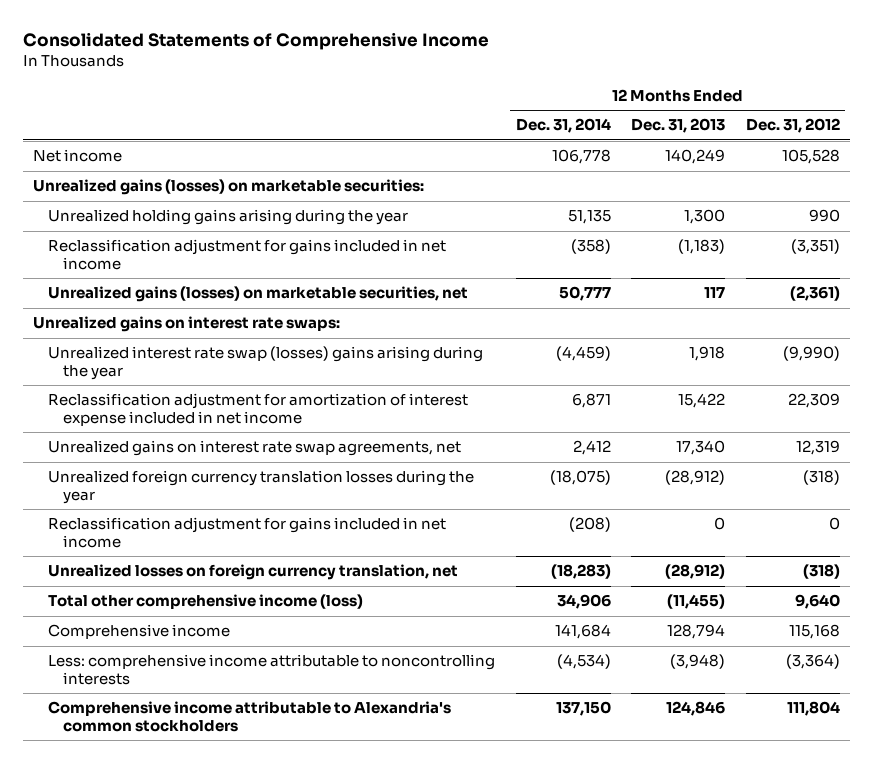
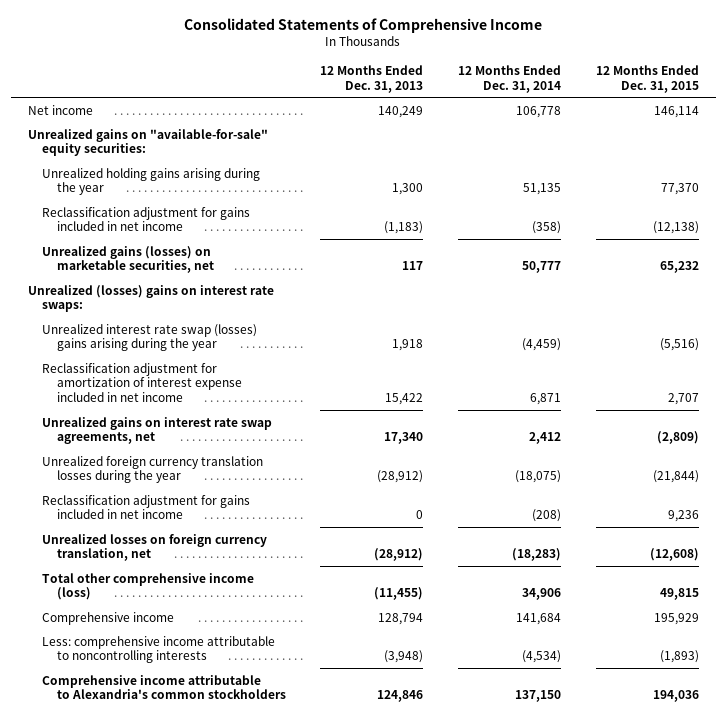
- | 12 Months Ended Dec. 31, 2014 | 12 Months Ended Dec. 31, 2013 | 12 Months Ended Dec. 31, 2012
+ | 12 Months Ended Dec. 31, 2013 | 12 Months Ended Dec. 31, 2014 | 12 Months Ended Dec. 31, 2015
- Unrealized gains (losses) on marketable securities:
+ Unrealized gains on "available-for-sale" equity securities:
- Unrealized gains on interest rate swaps:
+ Unrealized (losses) gains on interest rate swaps:

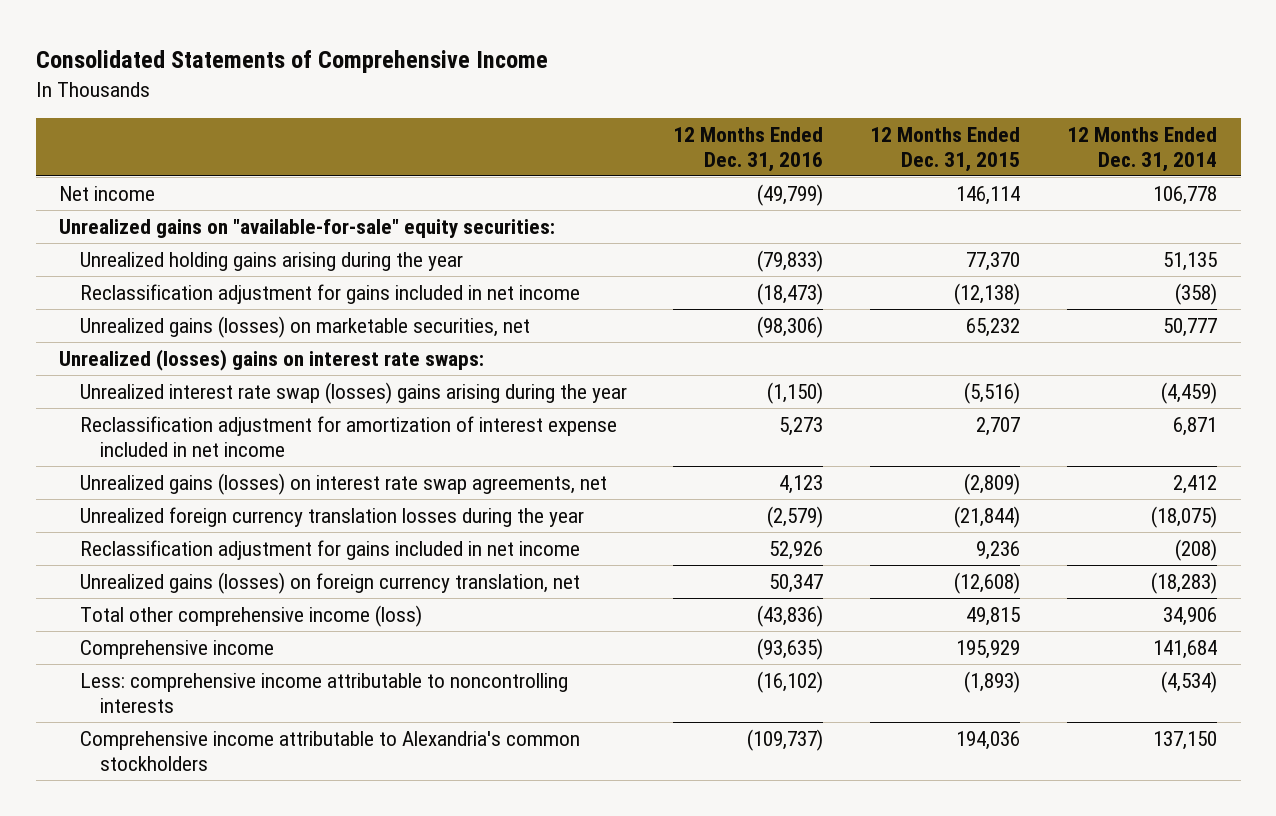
- | 12 Months Ended Dec. 31, 2013 | 12 Months Ended Dec. 31, 2014 | 12 Months Ended Dec. 31, 2015
+ | 12 Months Ended Dec. 31, 2016 | 12 Months Ended Dec. 31, 2015 | 12 Months Ended Dec. 31, 2014
- Unrealized gains on interest rate swap agreements, net | 17,340 | 2,412 | (2,809)
+ Unrealized gains (losses) on interest rate swap agreements, net | 4,123 | (2,809) | 2,412
- Unrealized losses on foreign currency translation, net | (28,912) | (18,283) | (12,608)
+ Unrealized gains (losses) on foreign currency translation, net | 50,347 | (12,608) | (18,283)

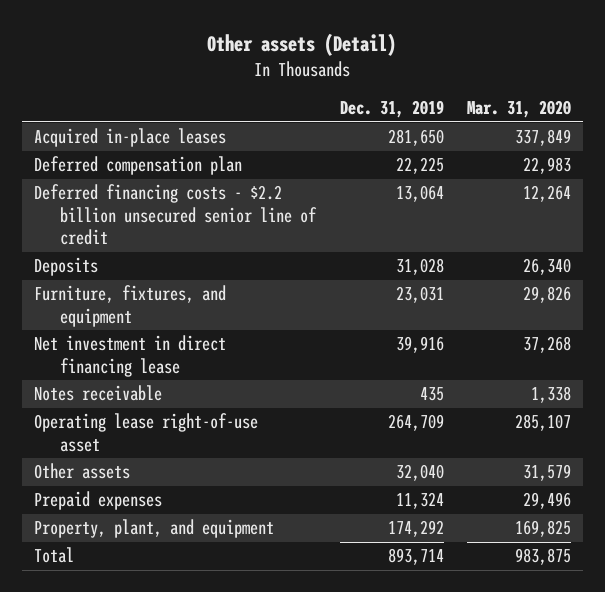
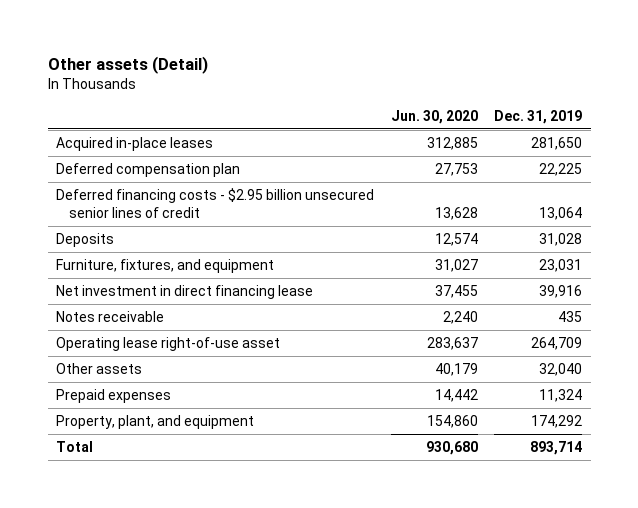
- | Dec. 31, 2019 | Mar. 31, 2020
+ | Jun. 30, 2020 | Dec. 31, 2019
- Deferred financing costs - $2.2 billion unsecured senior line of credit | 13,064 | 12,264
+ Deferred financing costs - $2.95 billion unsecured senior lines of credit | 13,628 | 13,064

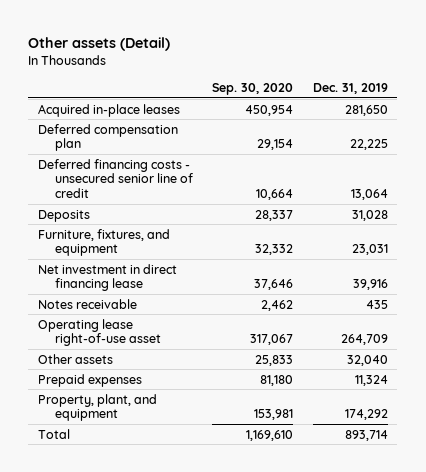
- | Jun. 30, 2020 | Dec. 31, 2019
+ | Sep. 30, 2020 | Dec. 31, 2019
- Deferred financing costs - $2.95 billion unsecured senior lines of credit | 13,628 | 13,064
+ Deferred financing costs - unsecured senior line of credit | 10,664 | 13,064

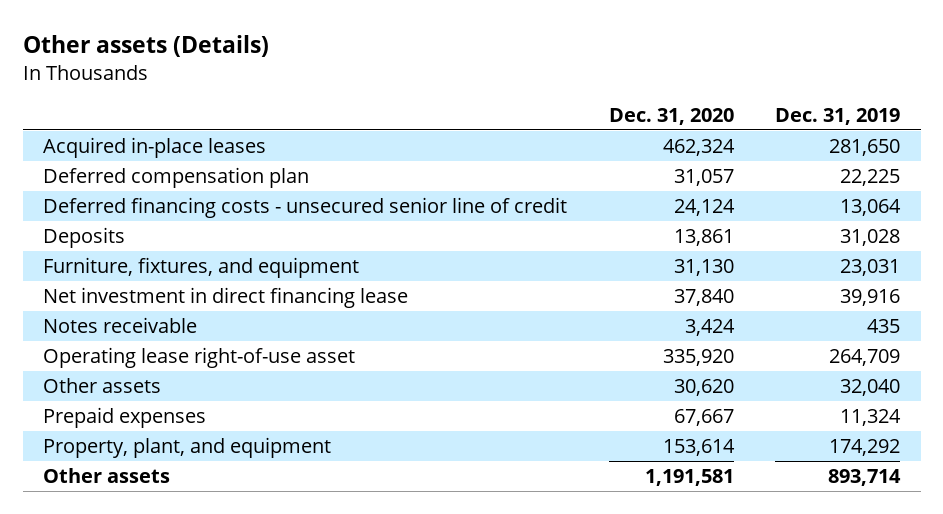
- Other assets (Detail)
+ Other assets (Details)
- | Sep. 30, 2020 | Dec. 31, 2019
+ | Dec. 31, 2020 | Dec. 31, 2019
- Total | 1,169,610 | 893,714
+ Other assets | 1,191,581 | 893,714

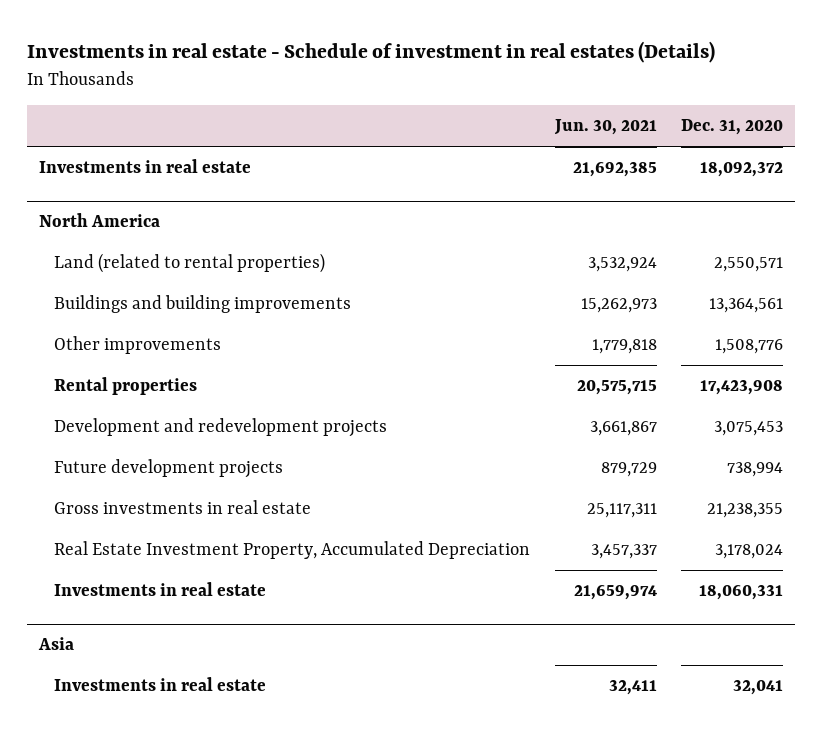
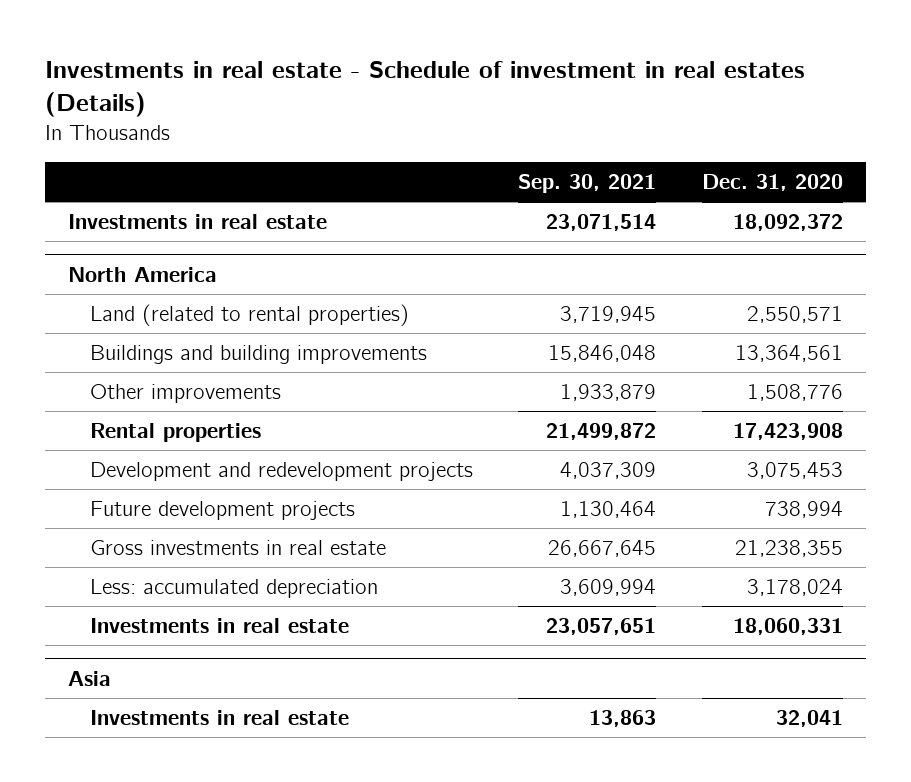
- | Jun. 30, 2021 | Dec. 31, 2020
+ | Sep. 30, 2021 | Dec. 31, 2020
@ North America
- Real Estate Investment Property, Accumulated Depreciation | 3,457,337 | 3,178,024
+ Less: accumulated depreciation | 3,609,994 | 3,178,024

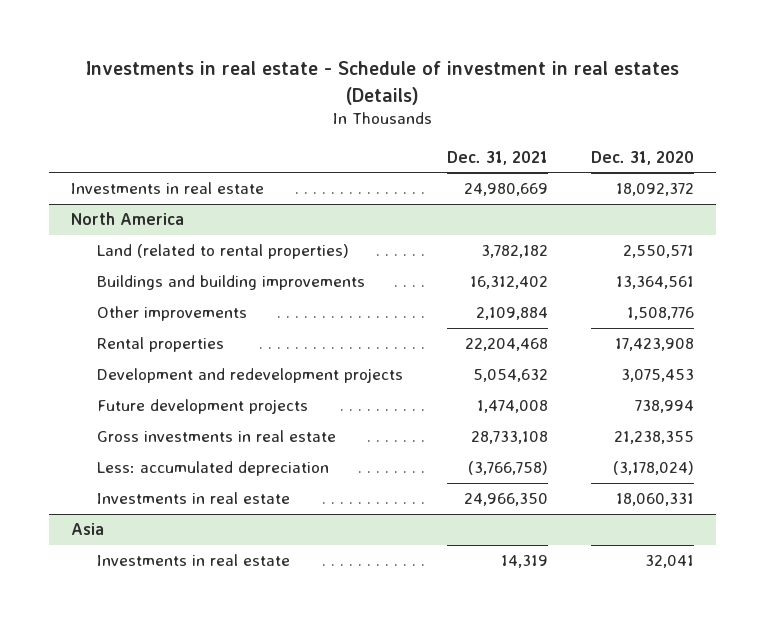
- | Sep. 30, 2021 | Dec. 31, 2020
+ | Dec. 31, 2021 | Dec. 31, 2020
@ North America
- Less: accumulated depreciation | 3,609,994 | 3,178,024
+ Less: accumulated depreciation | (3,766,758) | (3,178,024)

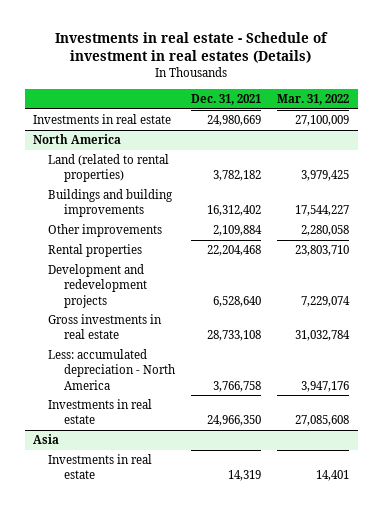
- | Dec. 31, 2021 | Dec. 31, 2020
+ | Dec. 31, 2021 | Mar. 31, 2022
@ North America
- Development and redevelopment projects | 5,054,632 | 3,075,453
- Future development projects | 1,474,008 | 738,994
+ Development and redevelopment projects | 6,528,640 | 7,229,074
- Less: accumulated depreciation | (3,766,758) | (3,178,024)
+ Less: accumulated depreciation - North America | 3,766,758 | 3,947,176

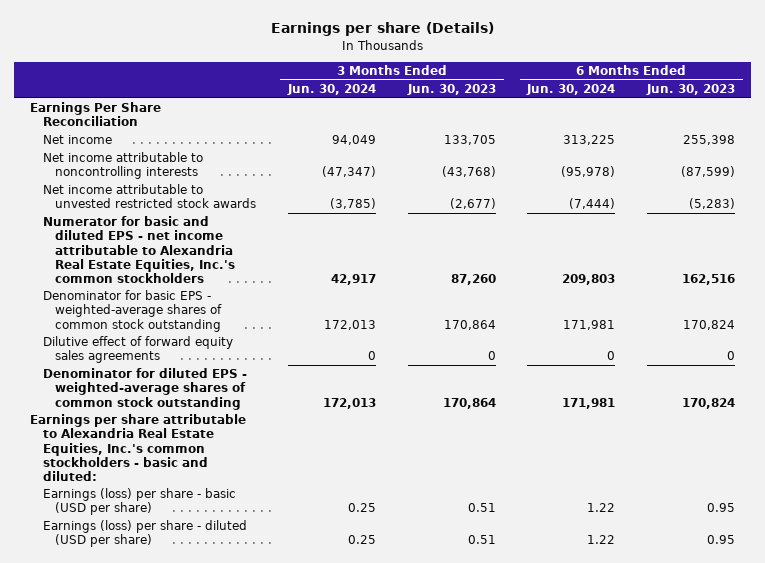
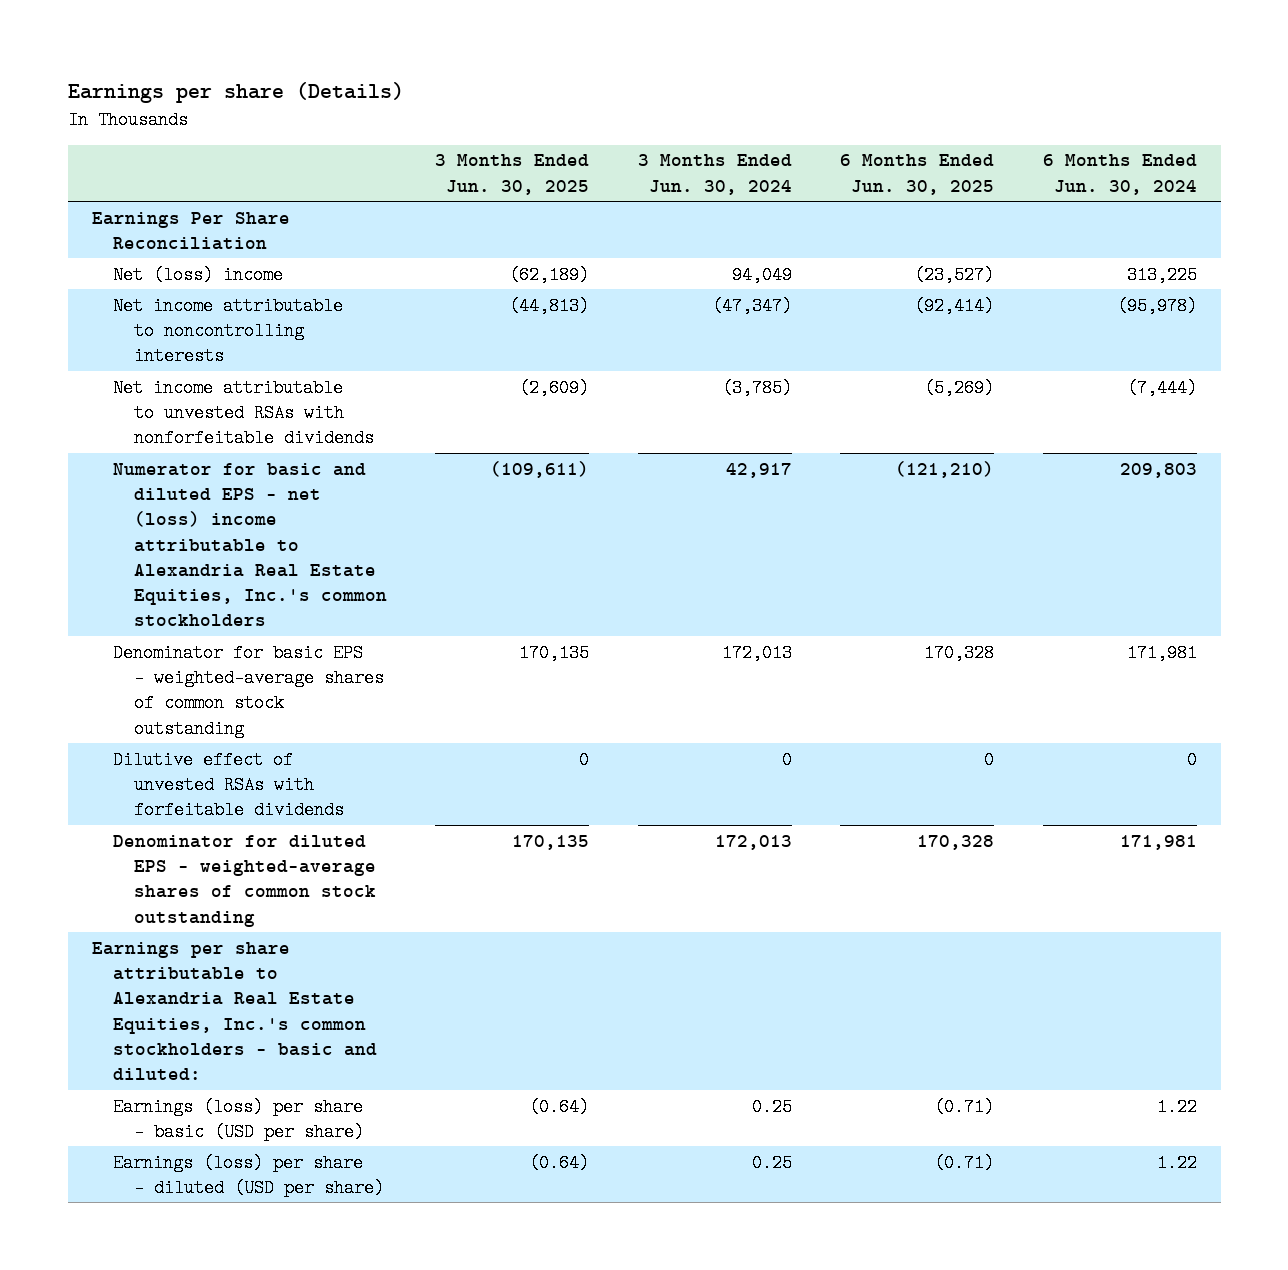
- | 3 Months Ended Jun. 30, 2024 | 3 Months Ended Jun. 30, 2023 | 6 Months Ended Jun. 30, 2024 | 6 Months Ended Jun. 30, 2023
+ | 3 Months Ended Jun. 30, 2025 | 3 Months Ended Jun. 30, 2024 | 6 Months Ended Jun. 30, 2025 | 6 Months Ended Jun. 30, 2024
- Net income | 94,049 | 133,705 | 313,225 | 255,398
+ Net (loss) income | (62,189) | 94,049 | (23,527) | 313,225
- Net income attributable to unvested restricted stock awards | (3,785) | (2,677) | (7,444) | (5,283)
- Numerator for basic and diluted EPS - net income attributable to Alexandria Real Estate Equities, Inc.'s common stockholders | 42,917 | 87,260 | 209,803 | 162,516
+ Net income attributable to unvested RSAs with nonforfeitable dividends | (2,609) | (3,785) | (5,269) | (7,444)
+ Numerator for basic and diluted EPS - net (loss) income attributable to Alexandria Real Estate Equities, Inc.'s common stockholders | (109,611) | 42,917 | (121,210) | 209,803
- Dilutive effect of forward equity sales agreements | 0 | 0 | 0 | 0
+ Dilutive effect of unvested RSAs with forfeitable dividends | 0 | 0 | 0 | 0

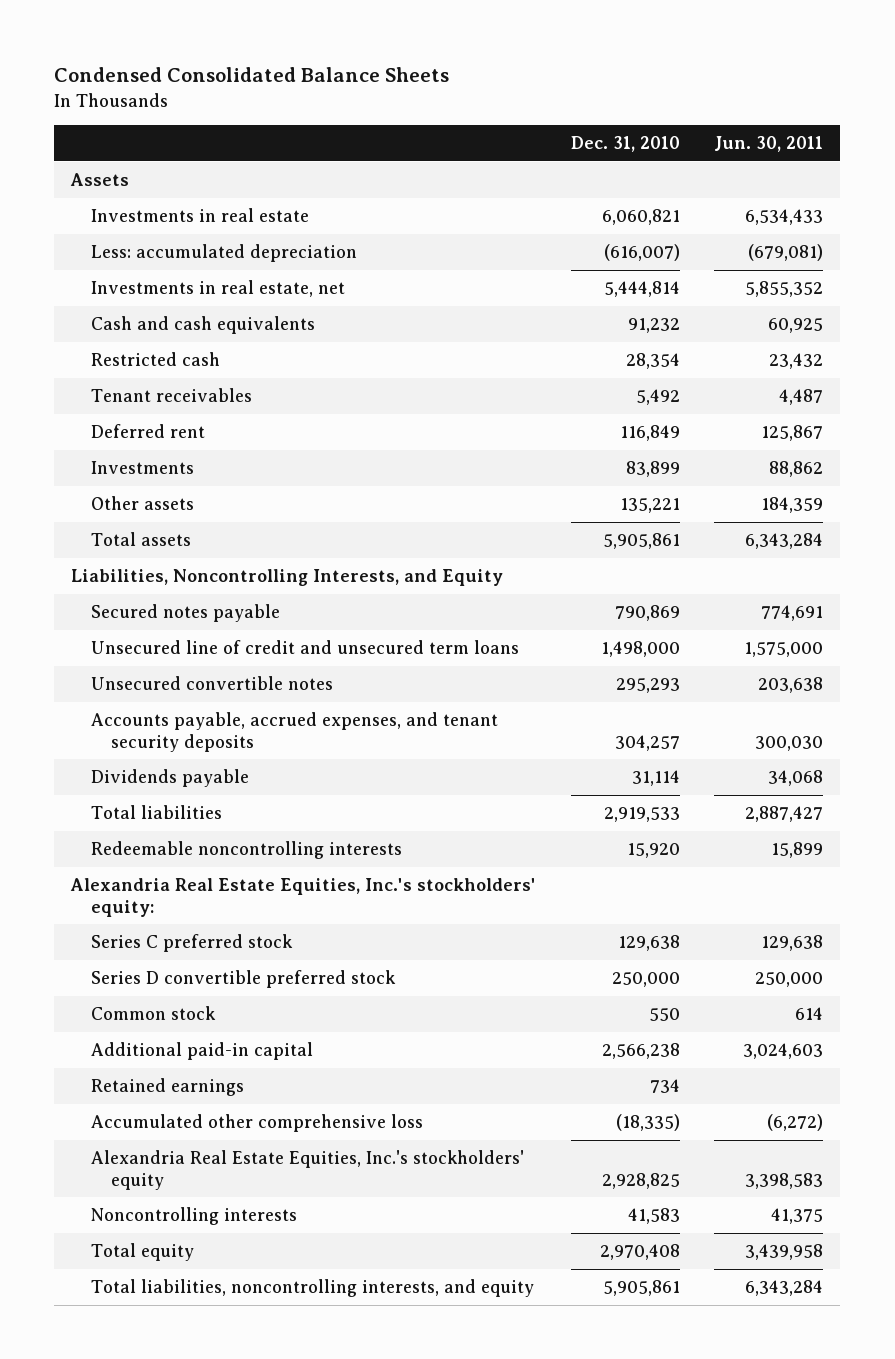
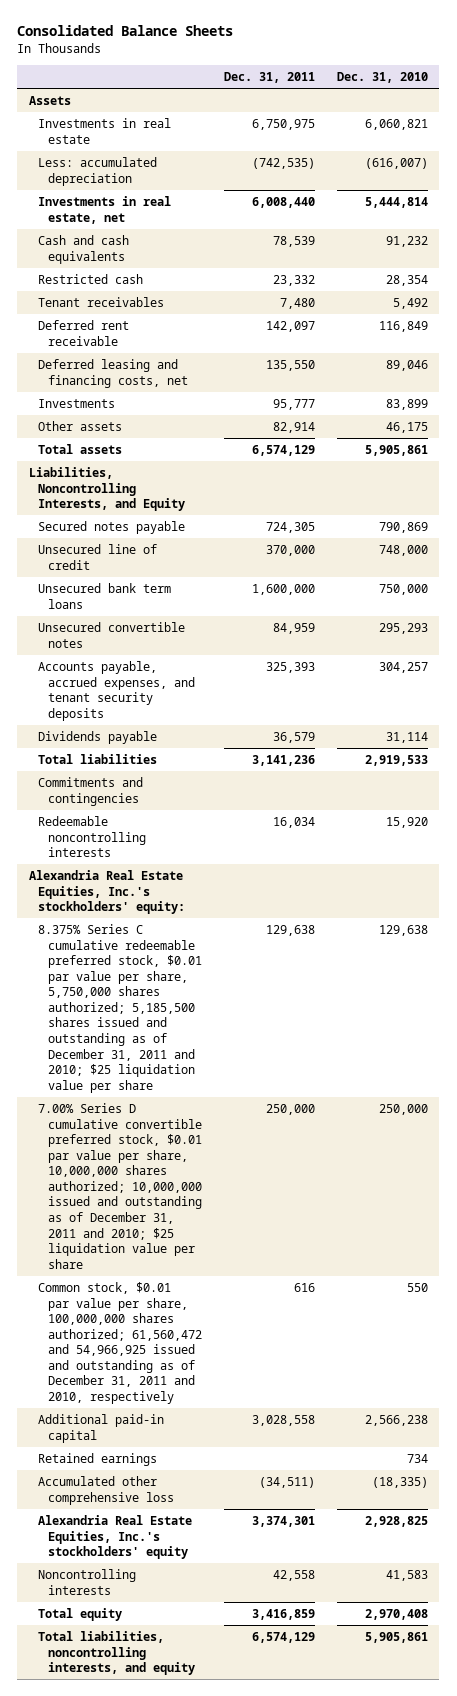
- Condensed Consolidated Balance Sheets
+ Consolidated Balance Sheets
- | Dec. 31, 2010 | Jun. 30, 2011
+ | Dec. 31, 2011 | Dec. 31, 2010
- Deferred rent | 116,849 | 125,867
+ Deferred rent receivable | 142,097 | 116,849
+ Deferred leasing and financing costs, net | 135,550 | 89,046
- Other assets | 135,221 | 184,359
+ Other assets | 82,914 | 46,175
- Unsecured line of credit and unsecured term loans | 1,498,000 | 1,575,000
+ Unsecured line of credit | 370,000 | 748,000
+ Unsecured bank term loans | 1,600,000 | 750,000
+ Commitments and contingencies
- Series C preferred stock | 129,638 | 129,638
- Series D convertible preferred stock | 250,000 | 250,000
- Common stock | 550 | 614
+ 8.375% Series C cumulative redeemable preferred stock, $0.01 par value per share, 5,750,000 shares authorized; 5,185,500 shares issued and outstanding as of December 31, 2011 and 2010; $25 liquidation value per share | 129,638 | 129,638
+ 7.00% Series D cumulative convertible preferred stock, $0.01 par value per share, 10,000,000 shares authorized; 10,000,000 issued and outstanding as of December 31, 2011 and 2010; $25 liquidation value per share | 250,000 | 250,000
+ Common stock, $0.01 par value per share, 100,000,000 shares authorized; 61,560,472 and 54,966,925 issued and outstanding as of December 31, 2011 and 2010, respectively | 616 | 550

